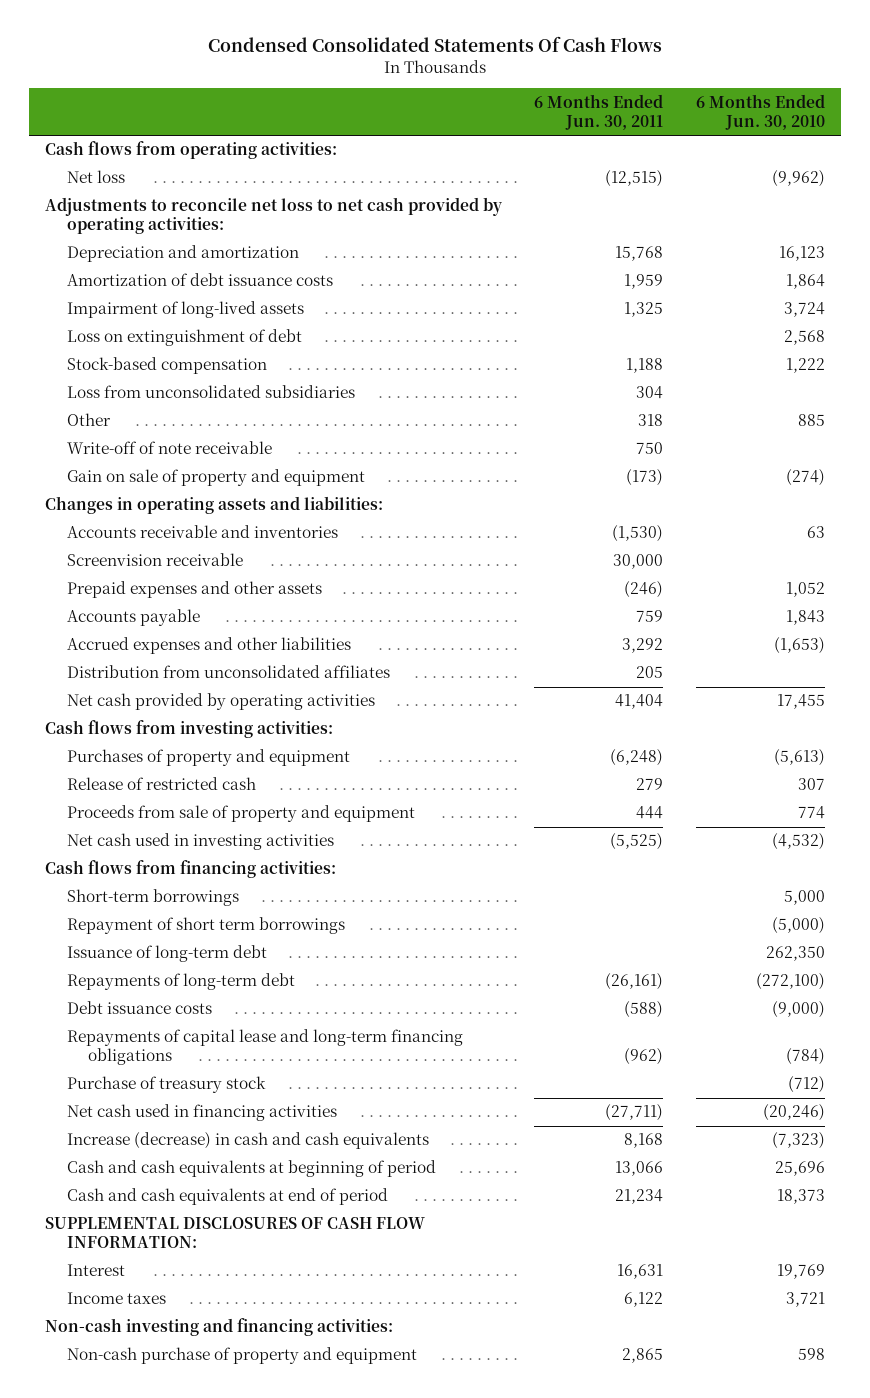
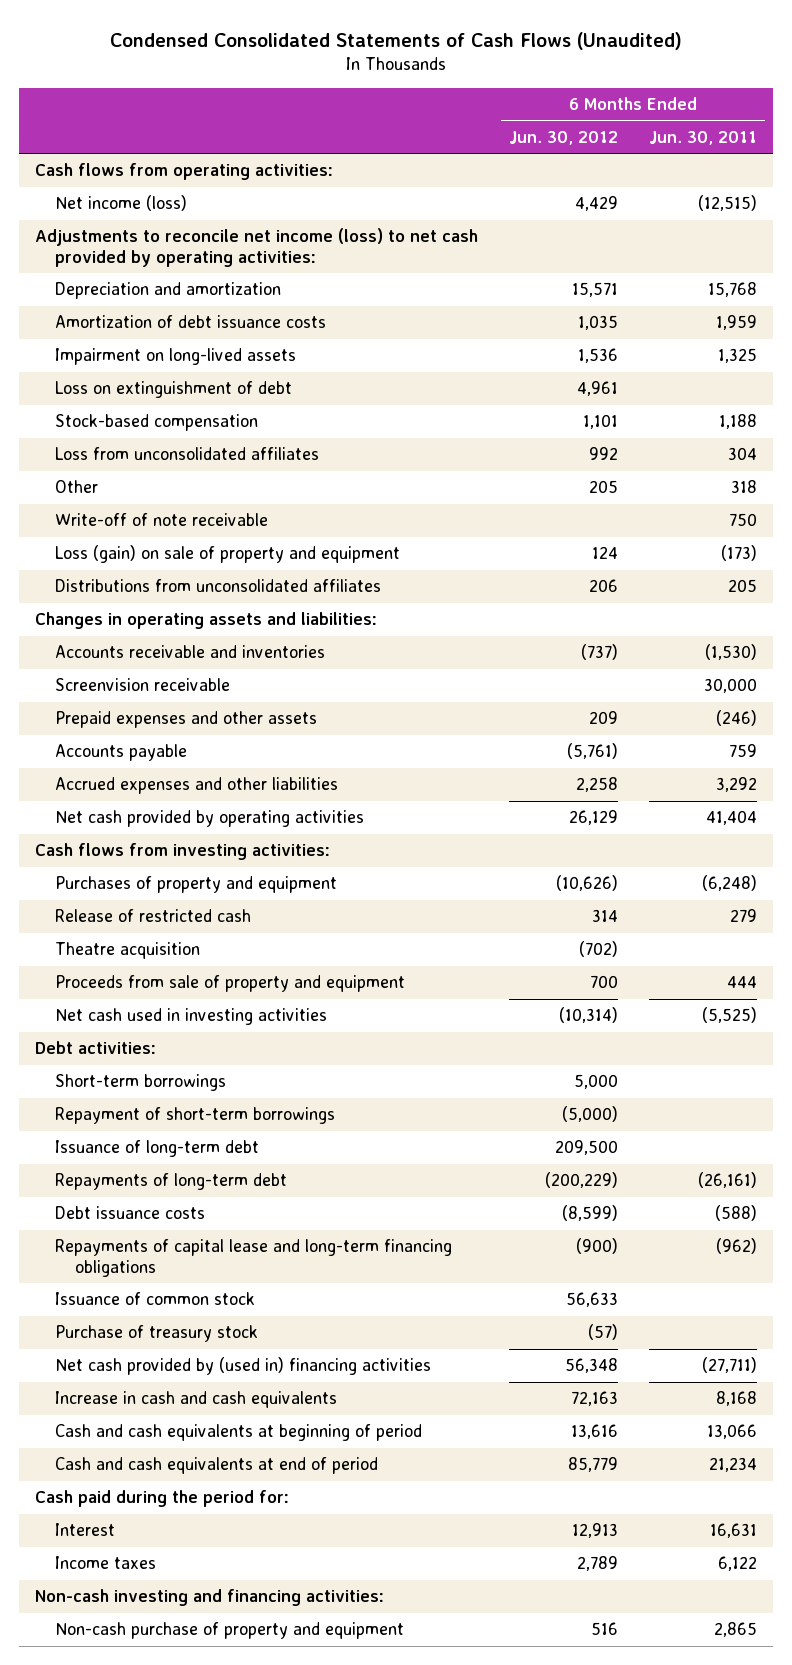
- Condensed Consolidated Statements Of Cash Flows
+ Condensed Consolidated Statements of Cash Flows (Unaudited)
- | 6 Months Ended Jun. 30, 2011 | 6 Months Ended Jun. 30, 2010
+ | 6 Months Ended Jun. 30, 2012 | 6 Months Ended Jun. 30, 2011
- Net loss | (12,515) | (9,962)
- Adjustments to reconcile net loss to net cash provided by operating activities:
+ Net income (loss) | 4,429 | (12,515)
+ Adjustments to reconcile net income (loss) to net cash provided by operating activities:
- Impairment of long-lived assets | 1,325 | 3,724
+ Impairment on long-lived assets | 1,536 | 1,325
- Loss from unconsolidated subsidiaries | 304 |
+ Loss from unconsolidated affiliates | 992 | 304
- Gain on sale of property and equipment | (173) | (274)
+ Loss (gain) on sale of property and equipment | 124 | (173)
+ Distributions from unconsolidated affiliates | 206 | 205
- Distribution from unconsolidated affiliates | 205 |
+ Theatre acquisition | (702) |
- Cash flows from financing activities:
+ Debt activities:
- Repayment of short term borrowings | | (5,000)
+ Repayment of short-term borrowings | (5,000) |
+ Issuance of common stock | 56,633 |
- Net cash used in financing activities | (27,711) | (20,246)
- Increase (decrease) in cash and cash equivalents | 8,168 | (7,323)
+ Net cash provided by (used in) financing activities | 56,348 | (27,711)
+ Increase in cash and cash equivalents | 72,163 | 8,168
- SUPPLEMENTAL DISCLOSURES OF CASH FLOW INFORMATION:
+ Cash paid during the period for:

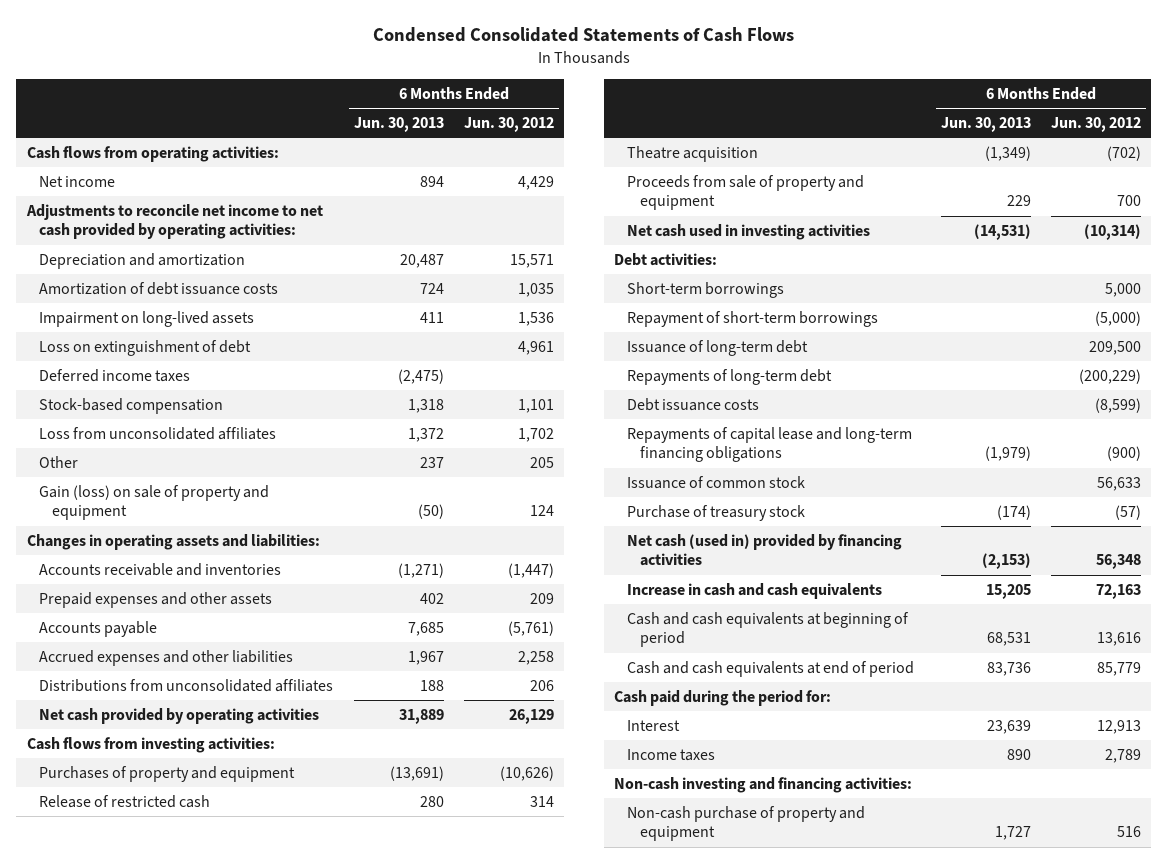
- Condensed Consolidated Statements of Cash Flows (Unaudited)
+ Condensed Consolidated Statements of Cash Flows
- | 6 Months Ended Jun. 30, 2012 | 6 Months Ended Jun. 30, 2011
+ | 6 Months Ended Jun. 30, 2013 | 6 Months Ended Jun. 30, 2012
- Net income (loss) | 4,429 | (12,515)
- Adjustments to reconcile net income (loss) to net cash provided by operating activities:
+ Net income | 894 | 4,429
+ Adjustments to reconcile net income to net cash provided by operating activities:
+ Deferred income taxes | (2,475) |
- Loss from unconsolidated affiliates | 992 | 304
+ Loss from unconsolidated affiliates | 1,372 | 1,702
- Write-off of note receivable | | 750
- Loss (gain) on sale of property and equipment | 124 | (173)
+ Gain (loss) on sale of property and equipment | (50) | 124
- Accounts receivable and inventories | (737) | (1,530)
- Screenvision receivable | | 30,000
+ Accounts receivable and inventories | (1,271) | (1,447)
moved down: Distributions from unconsolidated affiliates | 188 | 206
- Net cash provided by (used in) financing activities | 56,348 | (27,711)
+ Net cash (used in) provided by financing activities | (2,153) | 56,348

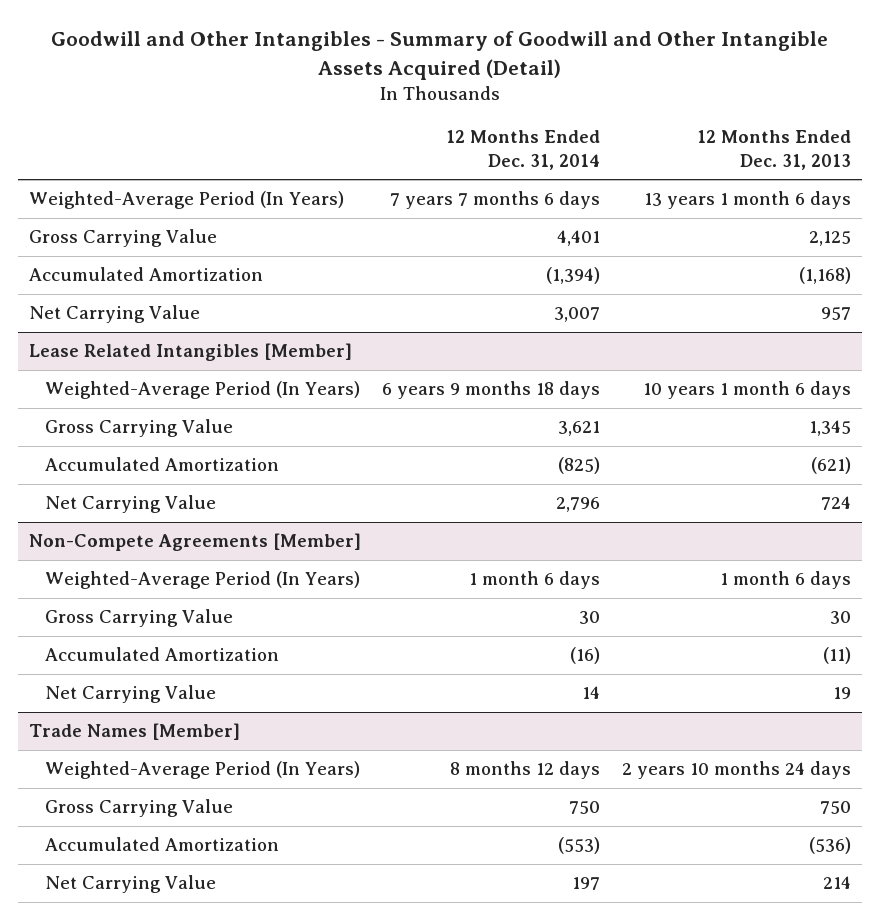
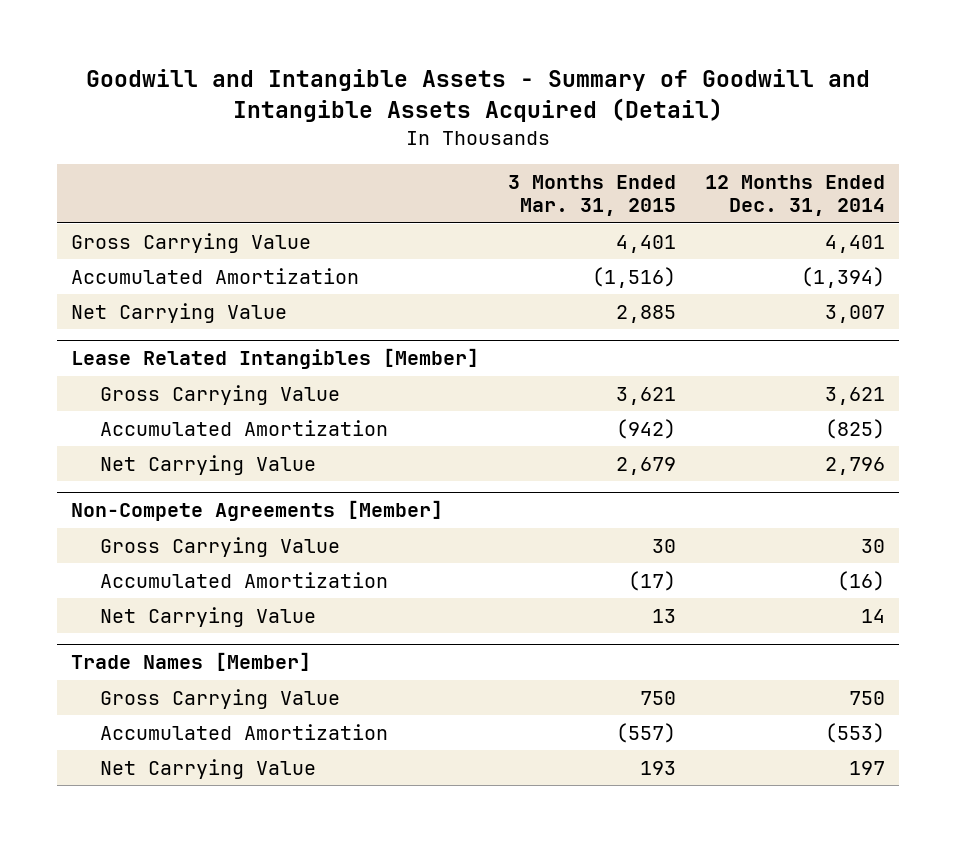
- Goodwill and Other Intangibles - Summary of Goodwill and Other Intangible Assets Acquired (Detail)
+ Goodwill and Intangible Assets - Summary of Goodwill and Intangible Assets Acquired (Detail)
- | 12 Months Ended Dec. 31, 2014 | 12 Months Ended Dec. 31, 2013
+ | 3 Months Ended Mar. 31, 2015 | 12 Months Ended Dec. 31, 2014
- Weighted-Average Period (In Years) | 7 years 7 months 6 days | 13 years 1 month 6 days
@ Lease Related Intangibles [Member]
- Weighted-Average Period (In Years) | 6 years 9 months 18 days | 10 years 1 month 6 days
@ Non-Compete Agreements [Member]
- Weighted-Average Period (In Years) | 1 month 6 days | 1 month 6 days
@ Trade Names [Member]
- Weighted-Average Period (In Years) | 8 months 12 days | 2 years 10 months 24 days

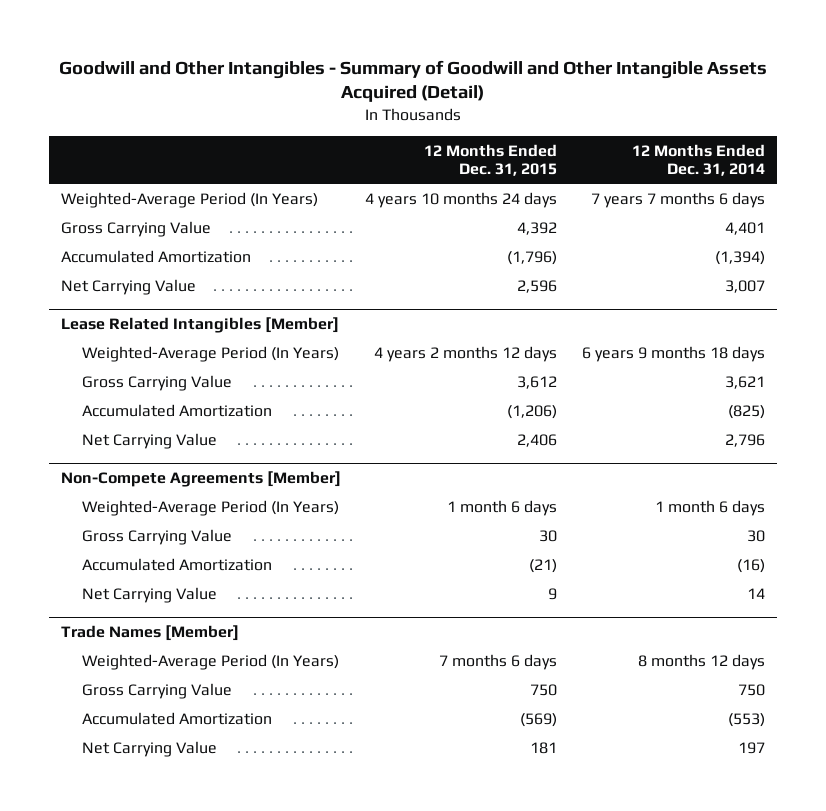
- Goodwill and Intangible Assets - Summary of Goodwill and Intangible Assets Acquired (Detail)
+ Goodwill and Other Intangibles - Summary of Goodwill and Other Intangible Assets Acquired (Detail)
- | 3 Months Ended Mar. 31, 2015 | 12 Months Ended Dec. 31, 2014
+ | 12 Months Ended Dec. 31, 2015 | 12 Months Ended Dec. 31, 2014
+ Weighted-Average Period (In Years) | 4 years 10 months 24 days | 7 years 7 months 6 days
@ Lease Related Intangibles [Member]
+ Weighted-Average Period (In Years) | 4 years 2 months 12 days | 6 years 9 months 18 days
@ Non-Compete Agreements [Member]
+ Weighted-Average Period (In Years) | 1 month 6 days | 1 month 6 days
@ Trade Names [Member]
+ Weighted-Average Period (In Years) | 7 months 6 days | 8 months 12 days

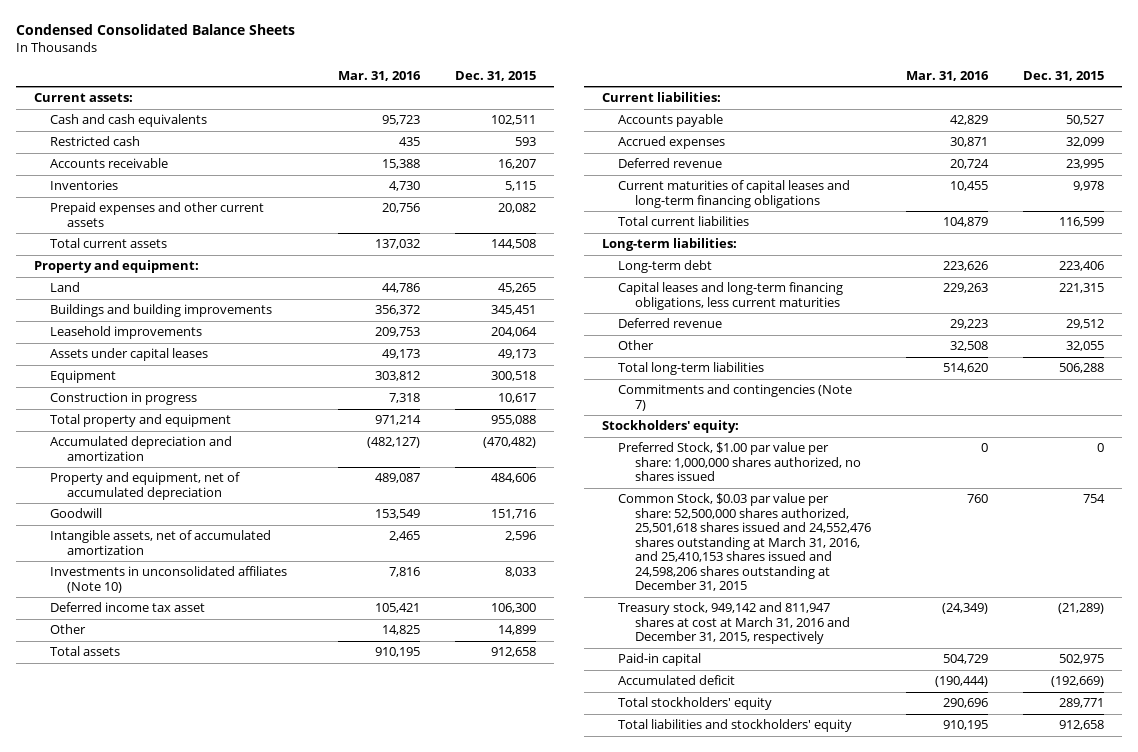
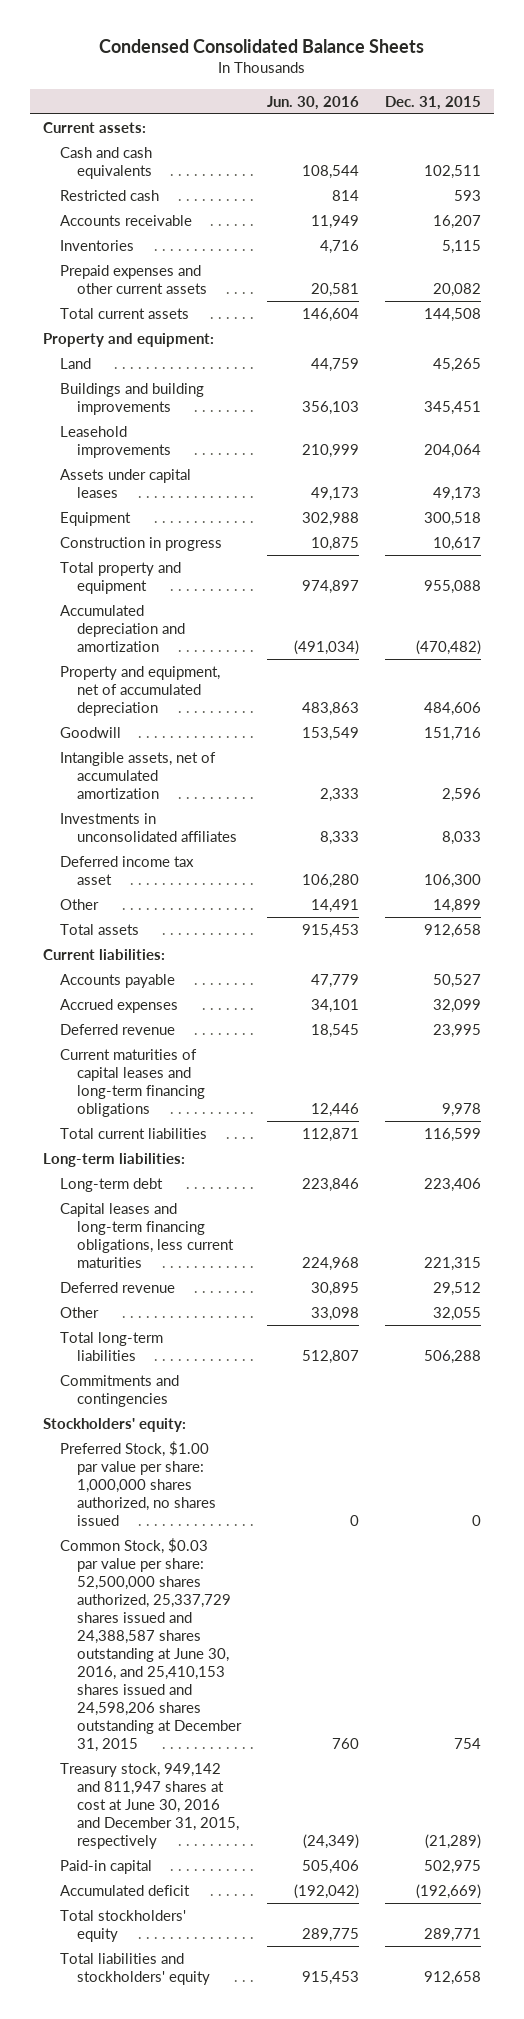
- | Mar. 31, 2016 | Dec. 31, 2015
+ | Jun. 30, 2016 | Dec. 31, 2015
- Investments in unconsolidated affiliates (Note 10) | 7,816 | 8,033
+ Investments in unconsolidated affiliates | 8,333 | 8,033
- Commitments and contingencies (Note 7)
+ Commitments and contingencies
- Common Stock, $0.03 par value per share: 52,500,000 shares authorized, 25,501,618 shares issued and 24,552,476 shares outstanding at March 31, 2016, and 25,410,153 shares issued and 24,598,206 shares outstanding at December 31, 2015 | 760 | 754
- Treasury stock, 949,142 and 811,947 shares at cost at March 31, 2016 and December 31, 2015, respectively | (24,349) | (21,289)
+ Common Stock, $0.03 par value per share: 52,500,000 shares authorized, 25,337,729 shares issued and 24,388,587 shares outstanding at June 30, 2016, and 25,410,153 shares issued and 24,598,206 shares outstanding at December 31, 2015 | 760 | 754
+ Treasury stock, 949,142 and 811,947 shares at cost at June 30, 2016 and December 31, 2015, respectively | (24,349) | (21,289)

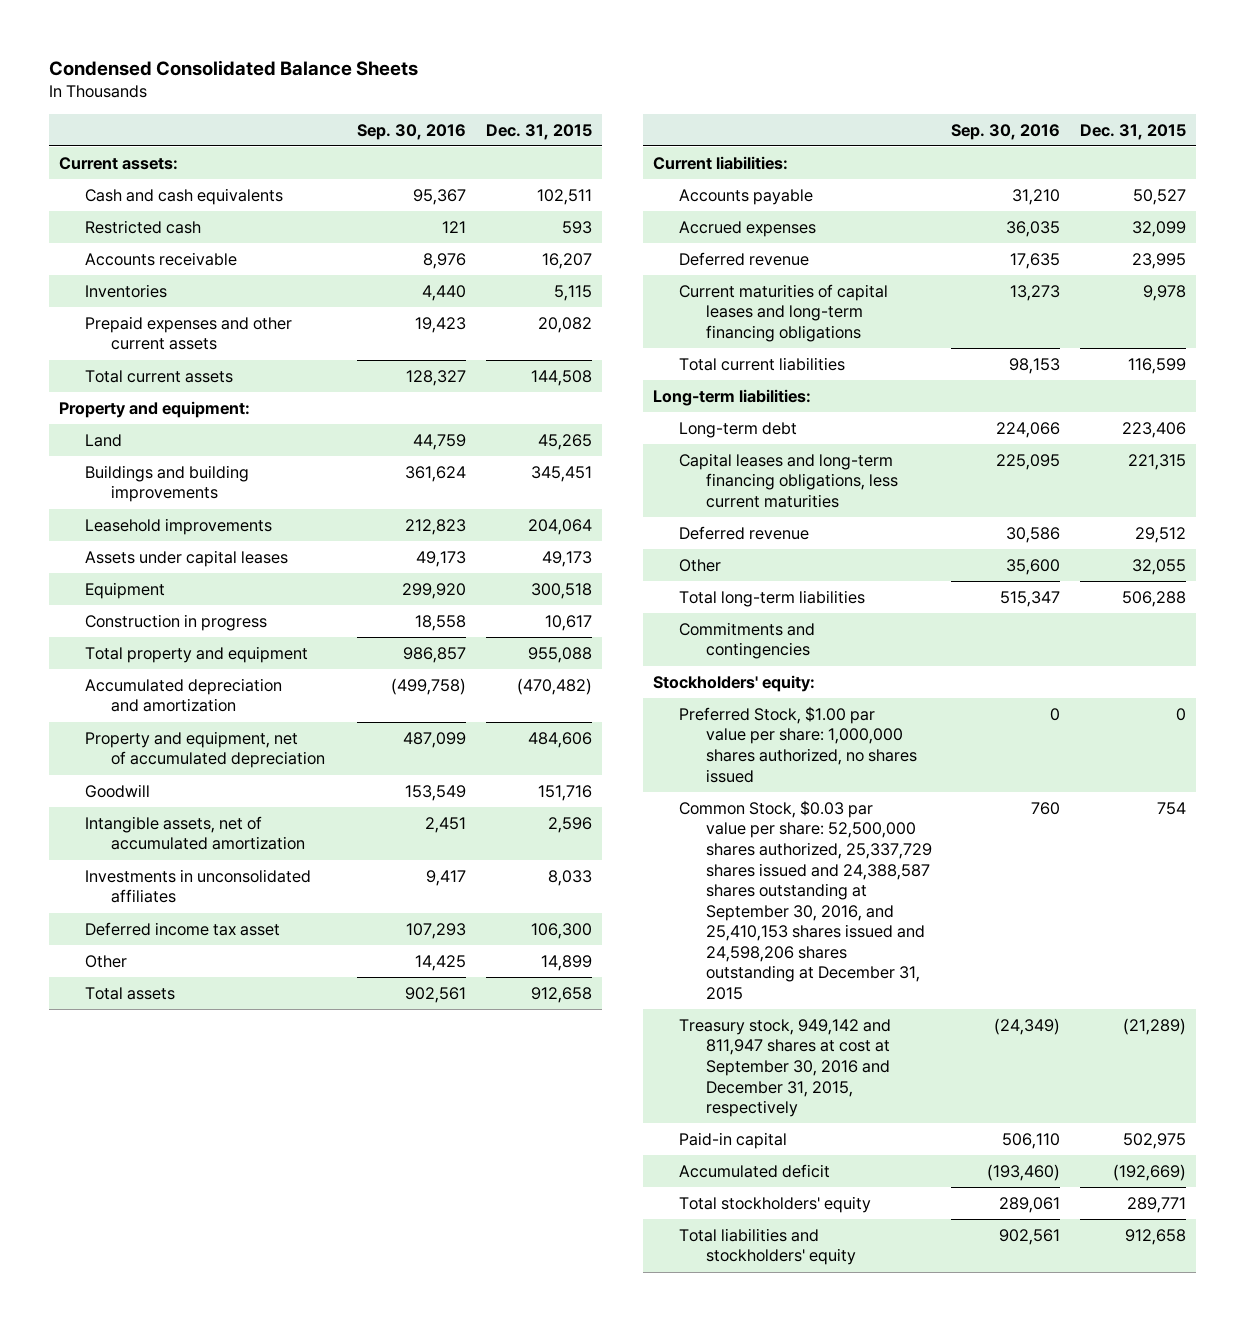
- | Jun. 30, 2016 | Dec. 31, 2015
+ | Sep. 30, 2016 | Dec. 31, 2015
- Common Stock, $0.03 par value per share: 52,500,000 shares authorized, 25,337,729 shares issued and 24,388,587 shares outstanding at June 30, 2016, and 25,410,153 shares issued and 24,598,206 shares outstanding at December 31, 2015 | 760 | 754
- Treasury stock, 949,142 and 811,947 shares at cost at June 30, 2016 and December 31, 2015, respectively | (24,349) | (21,289)
+ Common Stock, $0.03 par value per share: 52,500,000 shares authorized, 25,337,729 shares issued and 24,388,587 shares outstanding at September 30, 2016, and 25,410,153 shares issued and 24,598,206 shares outstanding at December 31, 2015 | 760 | 754
+ Treasury stock, 949,142 and 811,947 shares at cost at September 30, 2016 and December 31, 2015, respectively | (24,349) | (21,289)

